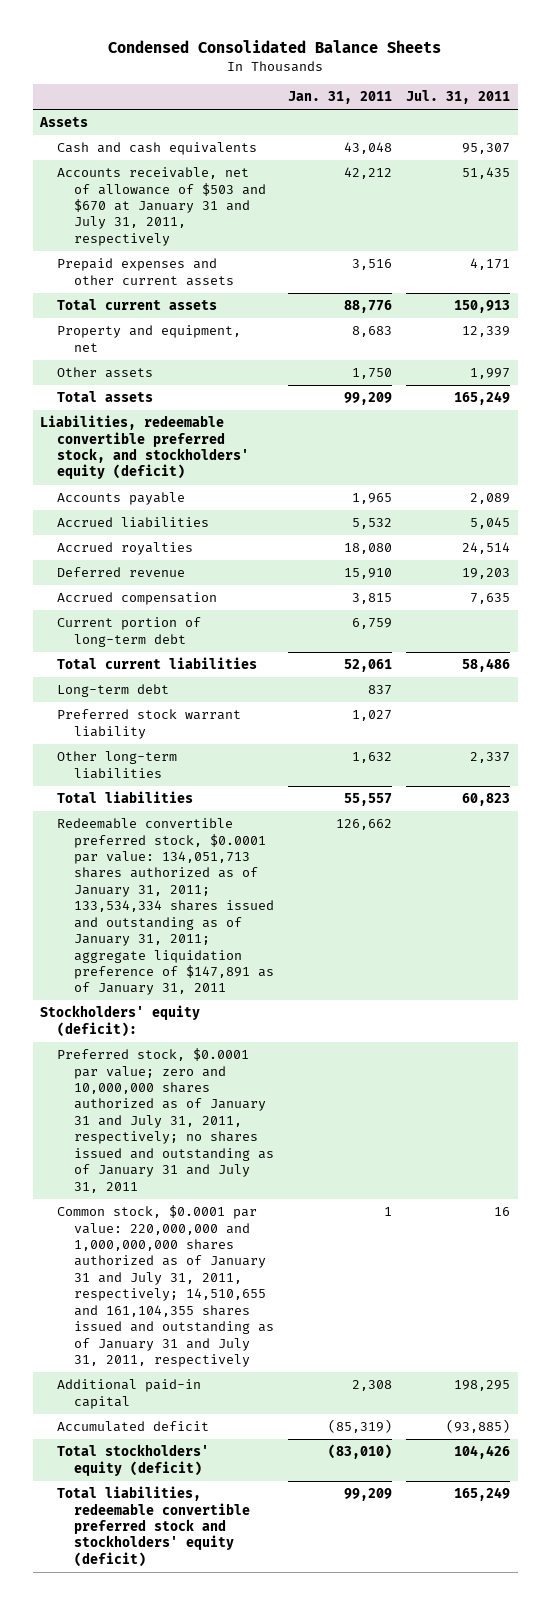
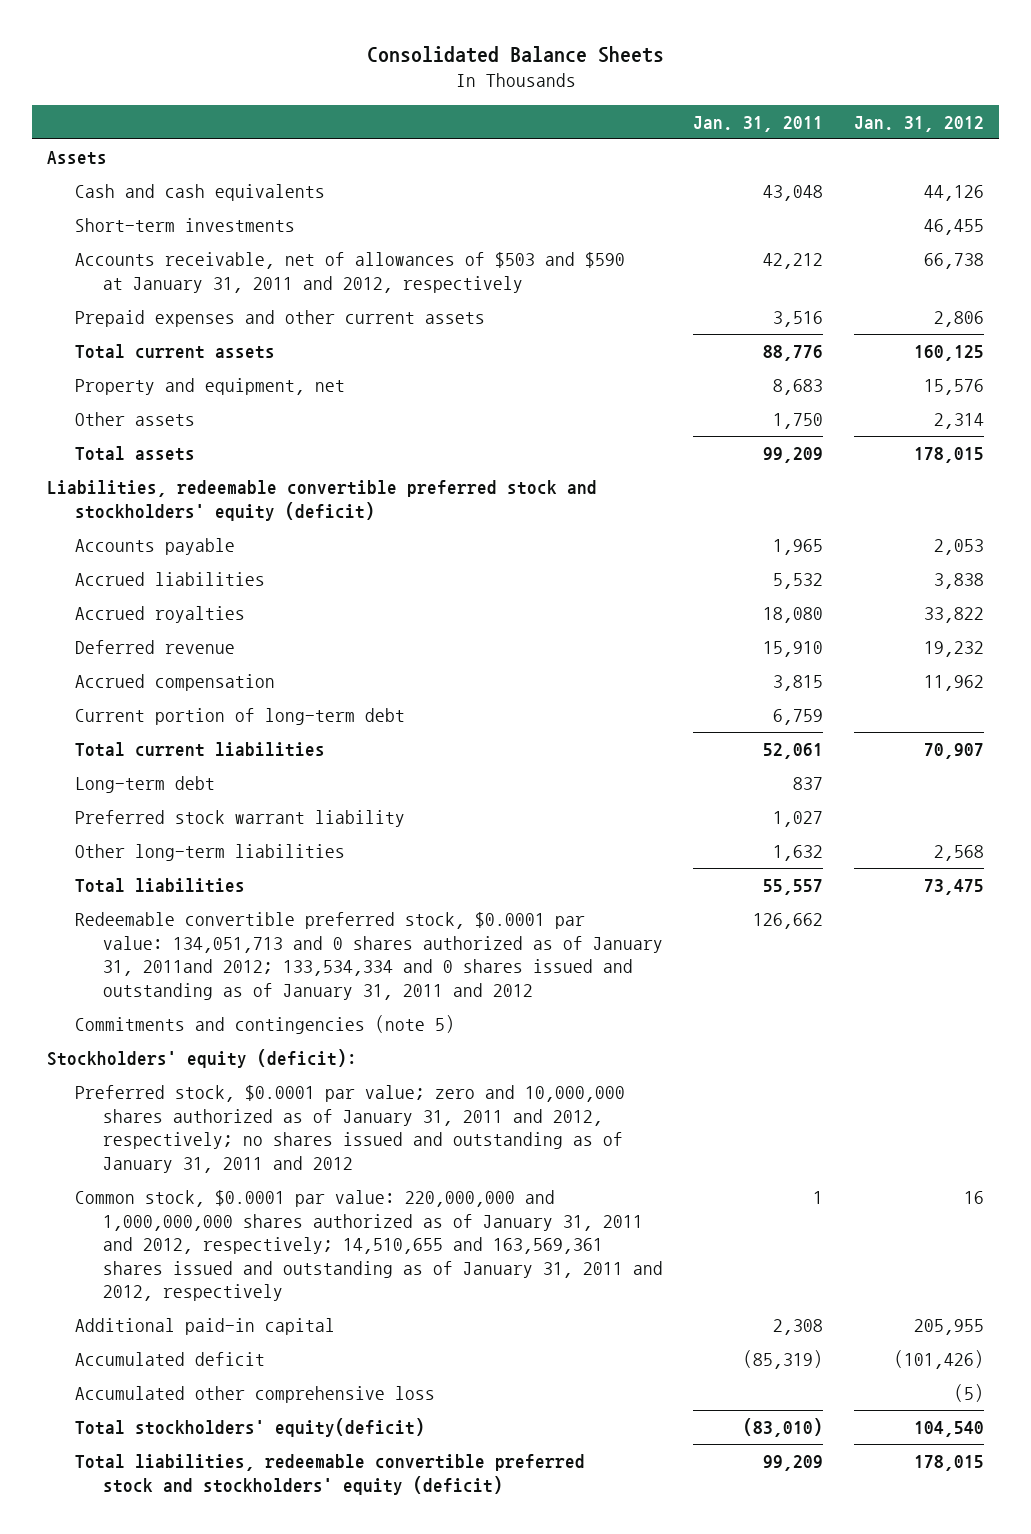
- Condensed Consolidated Balance Sheets
+ Consolidated Balance Sheets
- | Jan. 31, 2011 | Jul. 31, 2011
+ | Jan. 31, 2011 | Jan. 31, 2012
- Accounts receivable, net of allowance of $503 and $670 at January 31 and July 31, 2011, respectively | 42,212 | 51,435
+ Short-term investments | | 46,455
+ Accounts receivable, net of allowances of $503 and $590 at January 31, 2011 and 2012, respectively | 42,212 | 66,738
- Liabilities, redeemable convertible preferred stock, and stockholders' equity (deficit)
+ Liabilities, redeemable convertible preferred stock and stockholders' equity (deficit)
- Redeemable convertible preferred stock, $0.0001 par value: 134,051,713 shares authorized as of January 31, 2011; 133,534,334 shares issued and outstanding as of January 31, 2011; aggregate liquidation preference of $147,891 as of January 31, 2011 | 126,662 |
+ Redeemable convertible preferred stock, $0.0001 par value: 134,051,713 and 0 shares authorized as of January 31, 2011and 2012; 133,534,334 and 0 shares issued and outstanding as of January 31, 2011 and 2012 | 126,662 |
+ Commitments and contingencies (note 5)
- Preferred stock, $0.0001 par value; zero and 10,000,000 shares authorized as of January 31 and July 31, 2011, respectively; no shares issued and outstanding as of January 31 and July 31, 2011
- Common stock, $0.0001 par value: 220,000,000 and 1,000,000,000 shares authorized as of January 31 and July 31, 2011, respectively; 14,510,655 and 161,104,355 shares issued and outstanding as of January 31 and July 31, 2011, respectively | 1 | 16
+ Preferred stock, $0.0001 par value; zero and 10,000,000 shares authorized as of January 31, 2011 and 2012, respectively; no shares issued and outstanding as of January 31, 2011 and 2012
+ Common stock, $0.0001 par value: 220,000,000 and 1,000,000,000 shares authorized as of January 31, 2011 and 2012, respectively; 14,510,655 and 163,569,361 shares issued and outstanding as of January 31, 2011 and 2012, respectively | 1 | 16
- Total stockholders' equity (deficit) | (83,010) | 104,426
+ Accumulated other comprehensive loss | | (5)
+ Total stockholders' equity(deficit) | (83,010) | 104,540

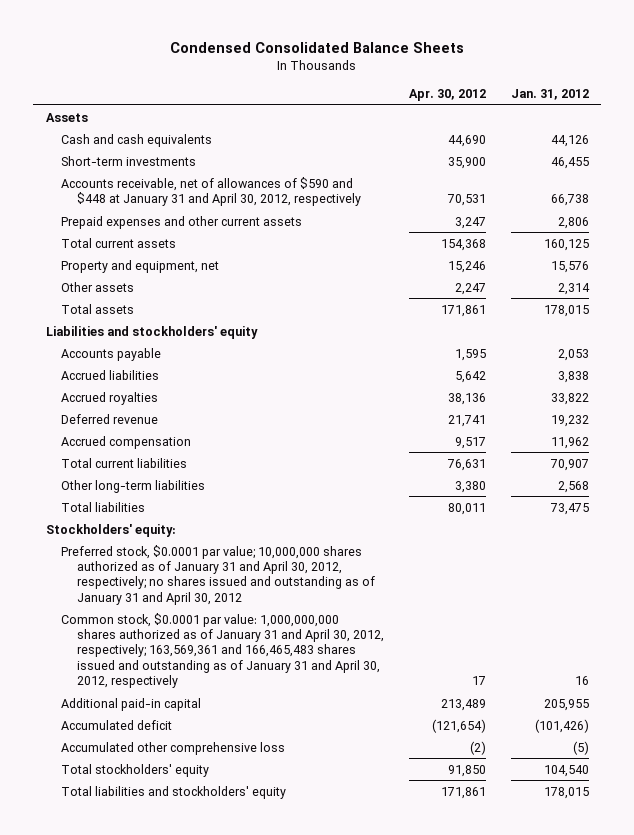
- Consolidated Balance Sheets
+ Condensed Consolidated Balance Sheets
- | Jan. 31, 2011 | Jan. 31, 2012
+ | Apr. 30, 2012 | Jan. 31, 2012
- Accounts receivable, net of allowances of $503 and $590 at January 31, 2011 and 2012, respectively | 42,212 | 66,738
+ Accounts receivable, net of allowances of $590 and $448 at January 31 and April 30, 2012, respectively | 70,531 | 66,738
- Liabilities, redeemable convertible preferred stock and stockholders' equity (deficit)
+ Liabilities and stockholders' equity
- Current portion of long-term debt | 6,759 |
- Long-term debt | 837 |
- Preferred stock warrant liability | 1,027 |
- Redeemable convertible preferred stock, $0.0001 par value: 134,051,713 and 0 shares authorized as of January 31, 2011and 2012; 133,534,334 and 0 shares issued and outstanding as of January 31, 2011 and 2012 | 126,662 |
- Commitments and contingencies (note 5)
- Stockholders' equity (deficit):
- Preferred stock, $0.0001 par value; zero and 10,000,000 shares authorized as of January 31, 2011 and 2012, respectively; no shares issued and outstanding as of January 31, 2011 and 2012
- Common stock, $0.0001 par value: 220,000,000 and 1,000,000,000 shares authorized as of January 31, 2011 and 2012, respectively; 14,510,655 and 163,569,361 shares issued and outstanding as of January 31, 2011 and 2012, respectively | 1 | 16
+ Stockholders' equity:
+ Preferred stock, $0.0001 par value; 10,000,000 shares authorized as of January 31 and April 30, 2012, respectively; no shares issued and outstanding as of January 31 and April 30, 2012
+ Common stock, $0.0001 par value: 1,000,000,000 shares authorized as of January 31 and April 30, 2012, respectively; 163,569,361 and 166,465,483 shares issued and outstanding as of January 31 and April 30, 2012, respectively | 17 | 16
- Total stockholders' equity(deficit) | (83,010) | 104,540
- Total liabilities, redeemable convertible preferred stock and stockholders' equity (deficit) | 99,209 | 178,015
+ Total stockholders' equity | 91,850 | 104,540
+ Total liabilities and stockholders' equity | 171,861 | 178,015

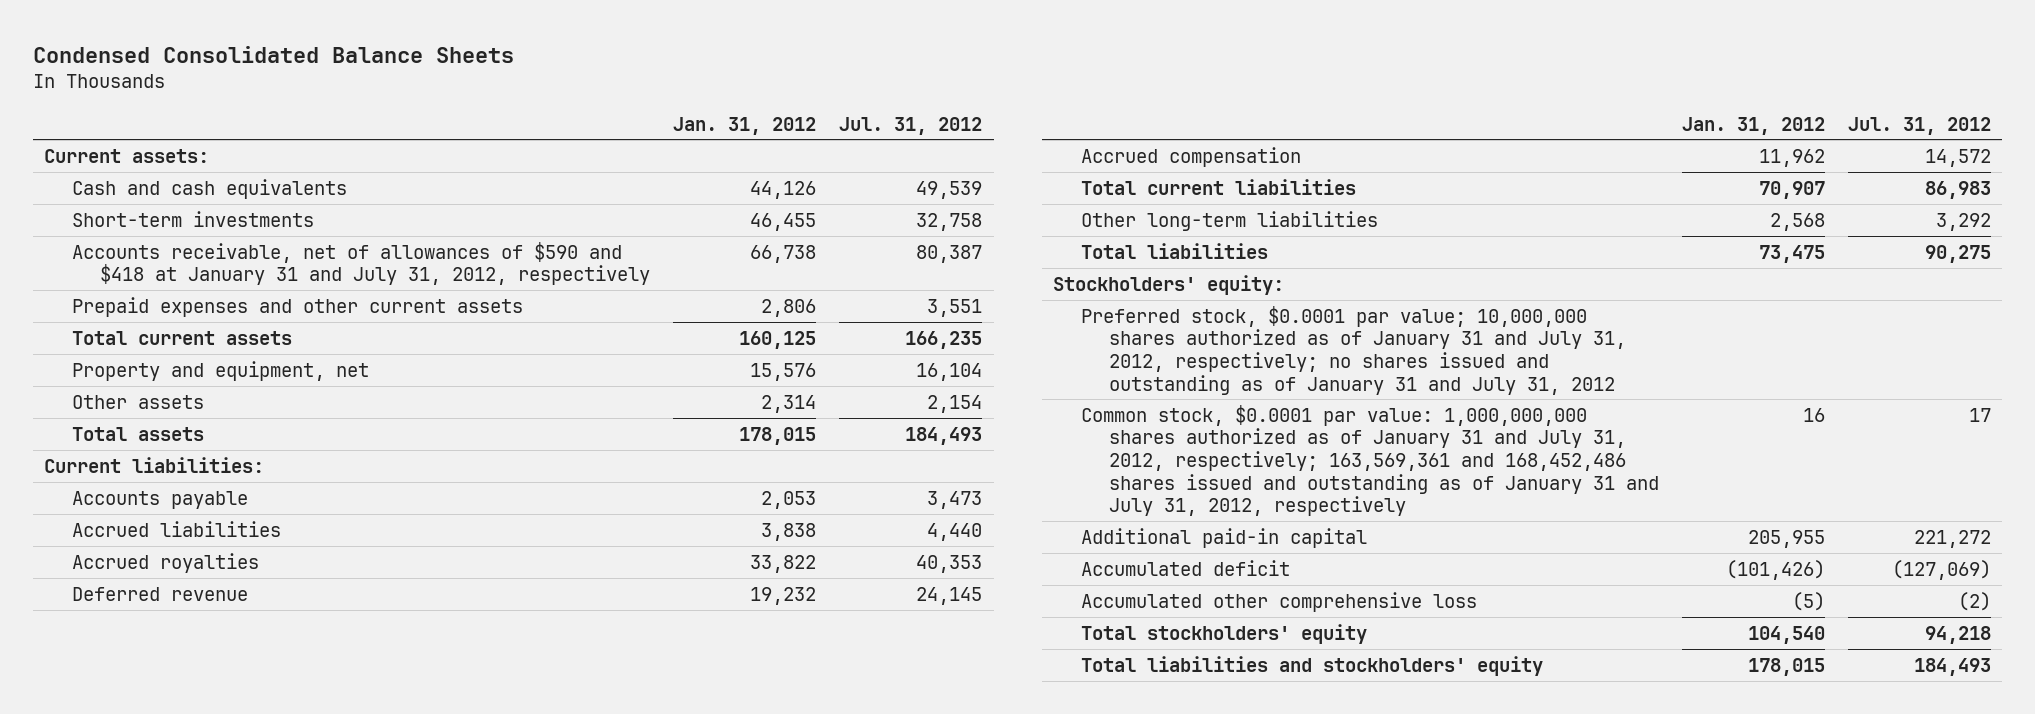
- | Apr. 30, 2012 | Jan. 31, 2012
+ | Jan. 31, 2012 | Jul. 31, 2012
- Assets
+ Current assets:
- Accounts receivable, net of allowances of $590 and $448 at January 31 and April 30, 2012, respectively | 70,531 | 66,738
+ Accounts receivable, net of allowances of $590 and $418 at January 31 and July 31, 2012, respectively | 66,738 | 80,387
- Liabilities and stockholders' equity
+ Current liabilities:
- Preferred stock, $0.0001 par value; 10,000,000 shares authorized as of January 31 and April 30, 2012, respectively; no shares issued and outstanding as of January 31 and April 30, 2012
- Common stock, $0.0001 par value: 1,000,000,000 shares authorized as of January 31 and April 30, 2012, respectively; 163,569,361 and 166,465,483 shares issued and outstanding as of January 31 and April 30, 2012, respectively | 17 | 16
+ Preferred stock, $0.0001 par value; 10,000,000 shares authorized as of January 31 and July 31, 2012, respectively; no shares issued and outstanding as of January 31 and July 31, 2012
+ Common stock, $0.0001 par value: 1,000,000,000 shares authorized as of January 31 and July 31, 2012, respectively; 163,569,361 and 168,452,486 shares issued and outstanding as of January 31 and July 31, 2012, respectively | 16 | 17

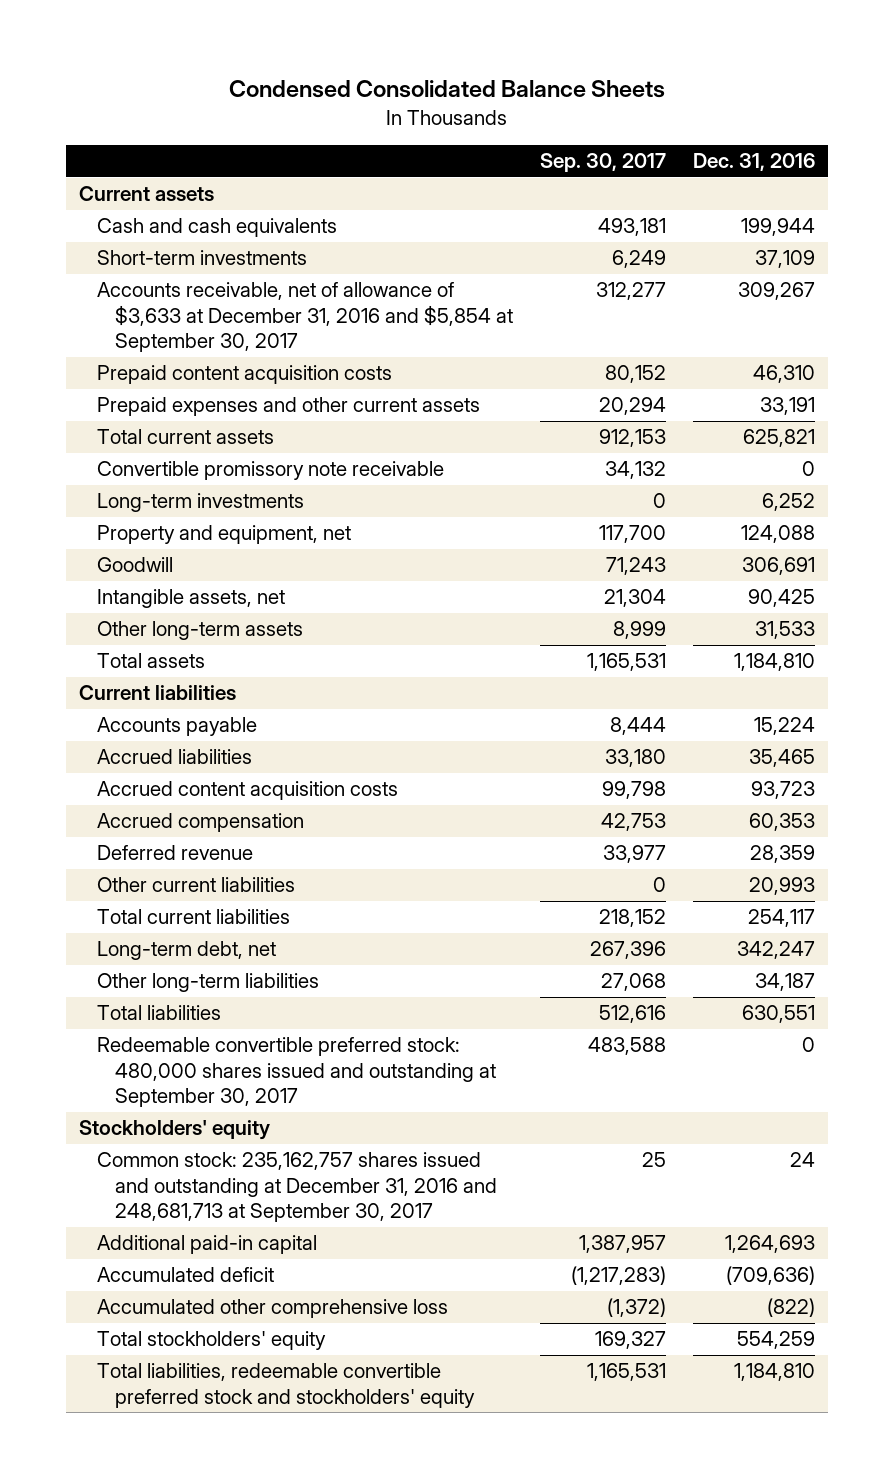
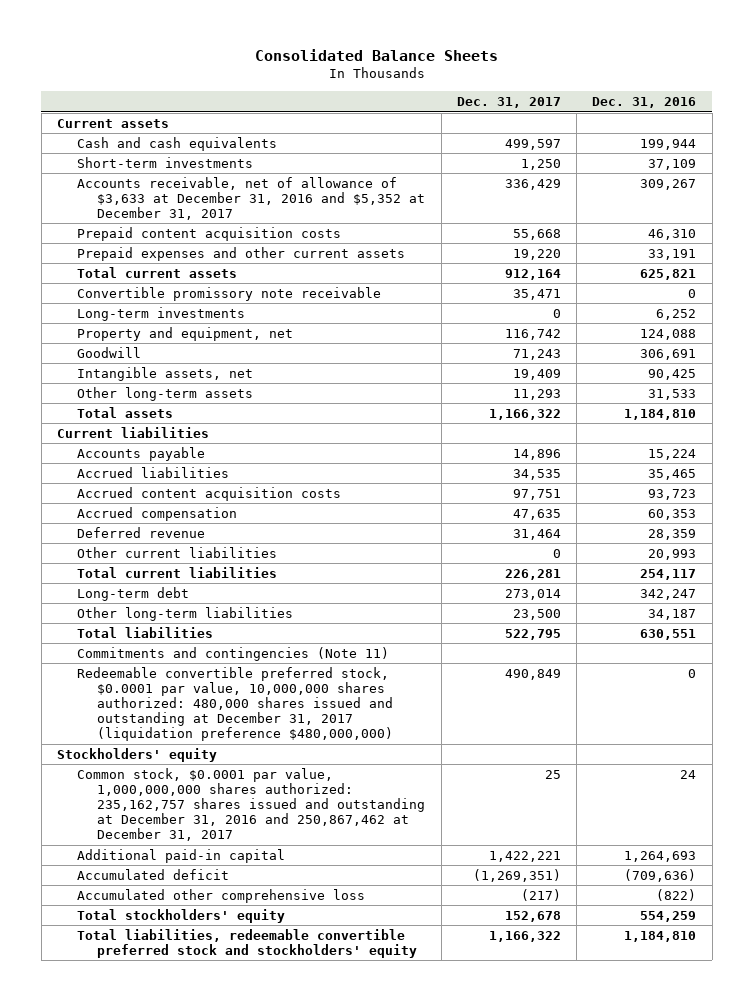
- Condensed Consolidated Balance Sheets
+ Consolidated Balance Sheets
- | Sep. 30, 2017 | Dec. 31, 2016
+ | Dec. 31, 2017 | Dec. 31, 2016
- Accounts receivable, net of allowance of $3,633 at December 31, 2016 and $5,854 at September 30, 2017 | 312,277 | 309,267
+ Accounts receivable, net of allowance of $3,633 at December 31, 2016 and $5,352 at December 31, 2017 | 336,429 | 309,267
- Long-term debt, net | 267,396 | 342,247
+ Long-term debt | 273,014 | 342,247
- Redeemable convertible preferred stock: 480,000 shares issued and outstanding at September 30, 2017 | 483,588 | 0
+ Commitments and contingencies (Note 11)
+ Redeemable convertible preferred stock, $0.0001 par value, 10,000,000 shares authorized: 480,000 shares issued and outstanding at December 31, 2017 (liquidation preference $480,000,000) | 490,849 | 0
- Common stock: 235,162,757 shares issued and outstanding at December 31, 2016 and 248,681,713 at September 30, 2017 | 25 | 24
+ Common stock, $0.0001 par value, 1,000,000,000 shares authorized: 235,162,757 shares issued and outstanding at December 31, 2016 and 250,867,462 at December 31, 2017 | 25 | 24

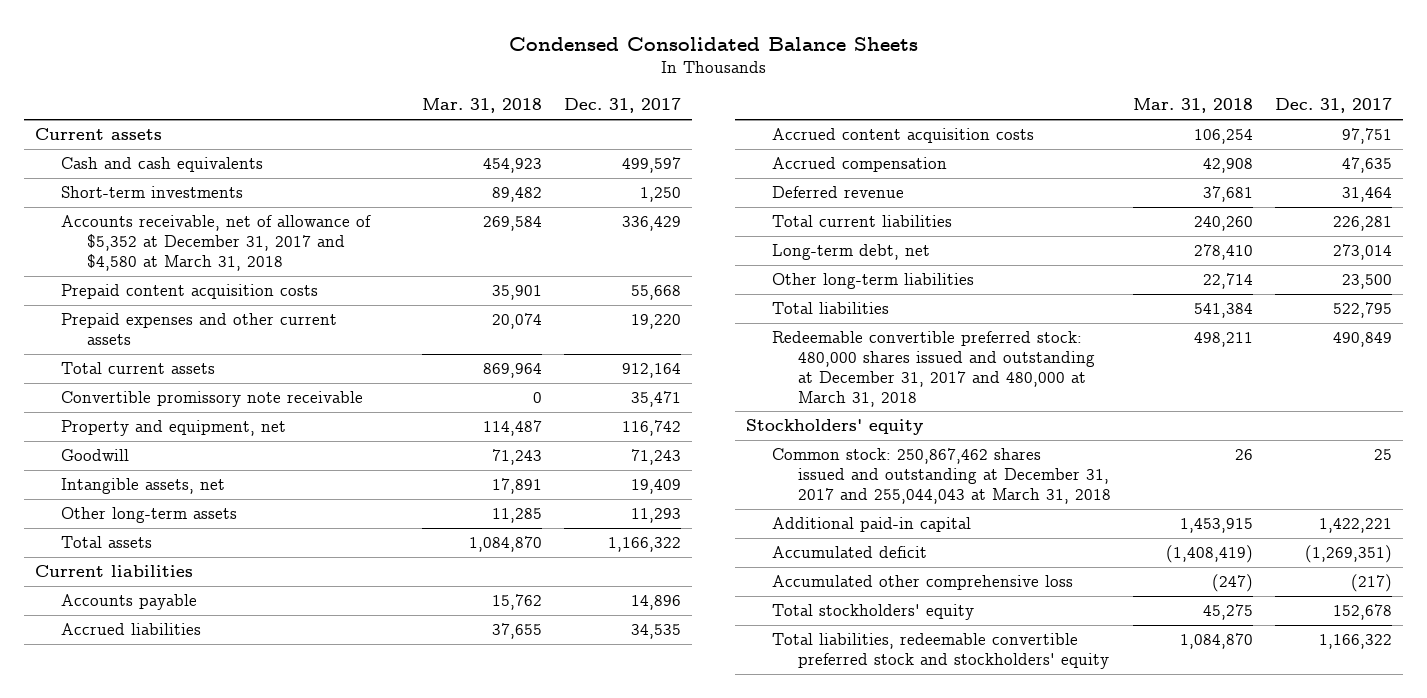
- Consolidated Balance Sheets
+ Condensed Consolidated Balance Sheets
- | Dec. 31, 2017 | Dec. 31, 2016
+ | Mar. 31, 2018 | Dec. 31, 2017
- Accounts receivable, net of allowance of $3,633 at December 31, 2016 and $5,352 at December 31, 2017 | 336,429 | 309,267
+ Accounts receivable, net of allowance of $5,352 at December 31, 2017 and $4,580 at March 31, 2018 | 269,584 | 336,429
- Long-term investments | 0 | 6,252
- Other current liabilities | 0 | 20,993
- Long-term debt | 273,014 | 342,247
+ Long-term debt, net | 278,410 | 273,014
- Commitments and contingencies (Note 11)
- Redeemable convertible preferred stock, $0.0001 par value, 10,000,000 shares authorized: 480,000 shares issued and outstanding at December 31, 2017 (liquidation preference $480,000,000) | 490,849 | 0
+ Redeemable convertible preferred stock: 480,000 shares issued and outstanding at December 31, 2017 and 480,000 at March 31, 2018 | 498,211 | 490,849
- Common stock, $0.0001 par value, 1,000,000,000 shares authorized: 235,162,757 shares issued and outstanding at December 31, 2016 and 250,867,462 at December 31, 2017 | 25 | 24
+ Common stock: 250,867,462 shares issued and outstanding at December 31, 2017 and 255,044,043 at March 31, 2018 | 26 | 25

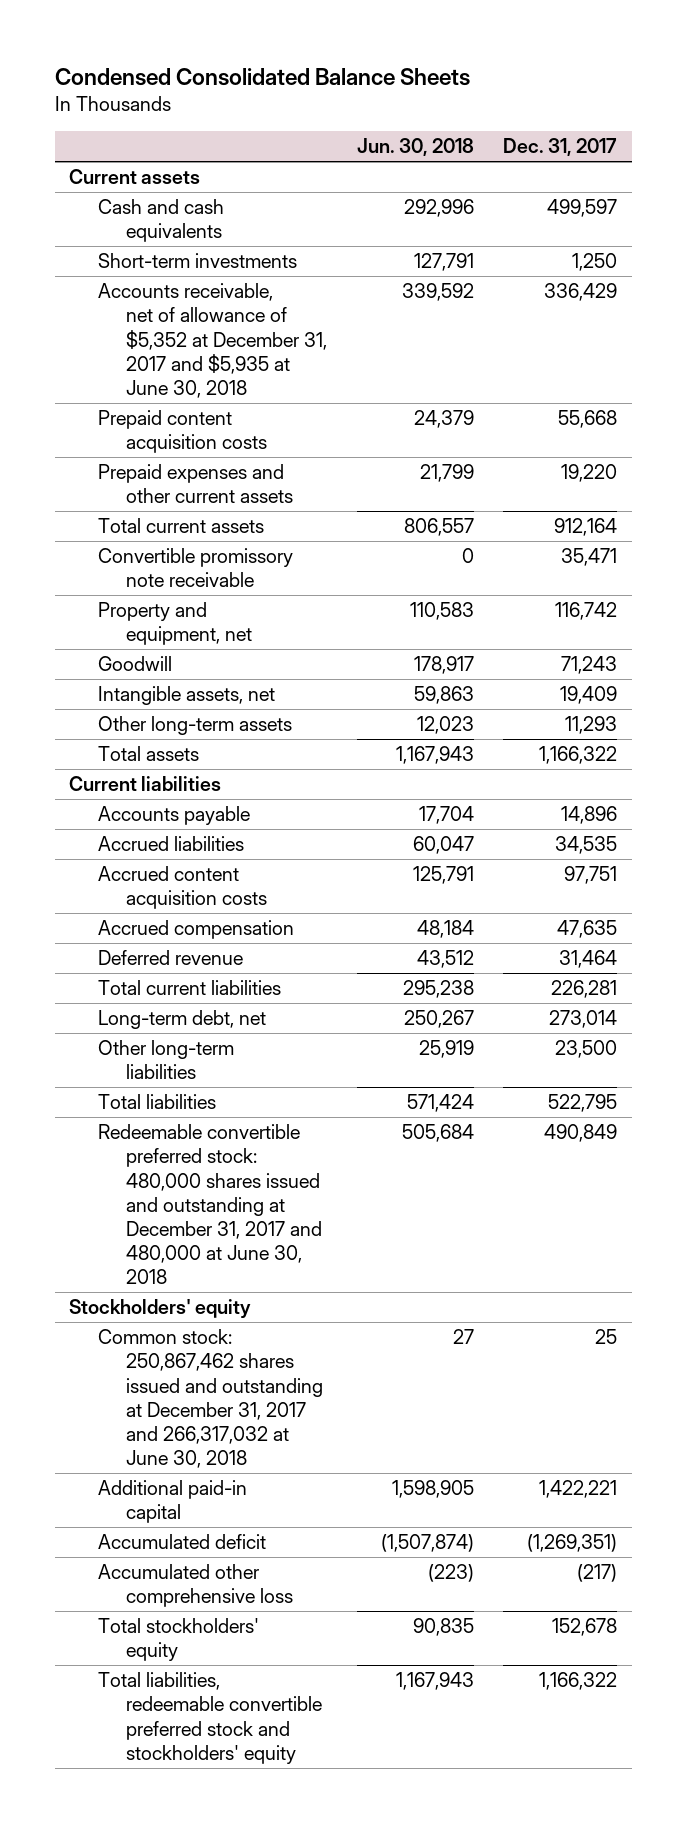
- | Mar. 31, 2018 | Dec. 31, 2017
+ | Jun. 30, 2018 | Dec. 31, 2017
- Accounts receivable, net of allowance of $5,352 at December 31, 2017 and $4,580 at March 31, 2018 | 269,584 | 336,429
+ Accounts receivable, net of allowance of $5,352 at December 31, 2017 and $5,935 at June 30, 2018 | 339,592 | 336,429
- Redeemable convertible preferred stock: 480,000 shares issued and outstanding at December 31, 2017 and 480,000 at March 31, 2018 | 498,211 | 490,849
+ Redeemable convertible preferred stock: 480,000 shares issued and outstanding at December 31, 2017 and 480,000 at June 30, 2018 | 505,684 | 490,849
- Common stock: 250,867,462 shares issued and outstanding at December 31, 2017 and 255,044,043 at March 31, 2018 | 26 | 25
+ Common stock: 250,867,462 shares issued and outstanding at December 31, 2017 and 266,317,032 at June 30, 2018 | 27 | 25

